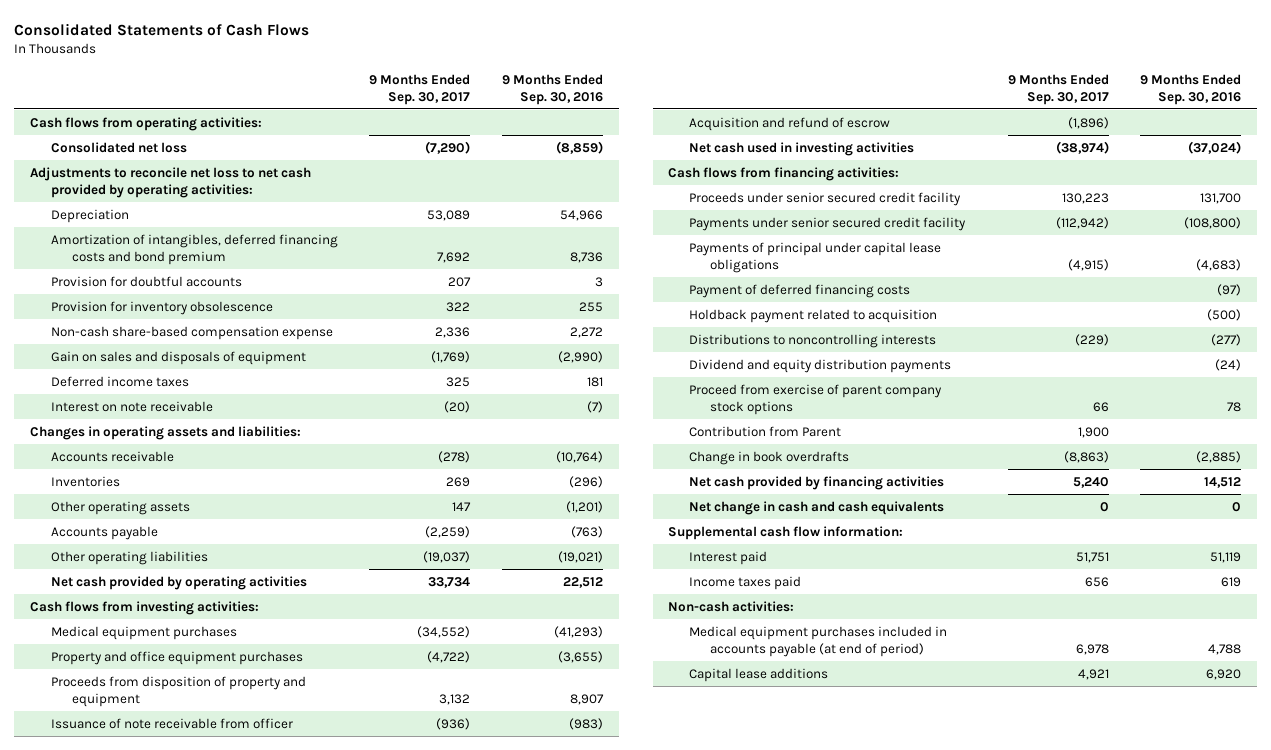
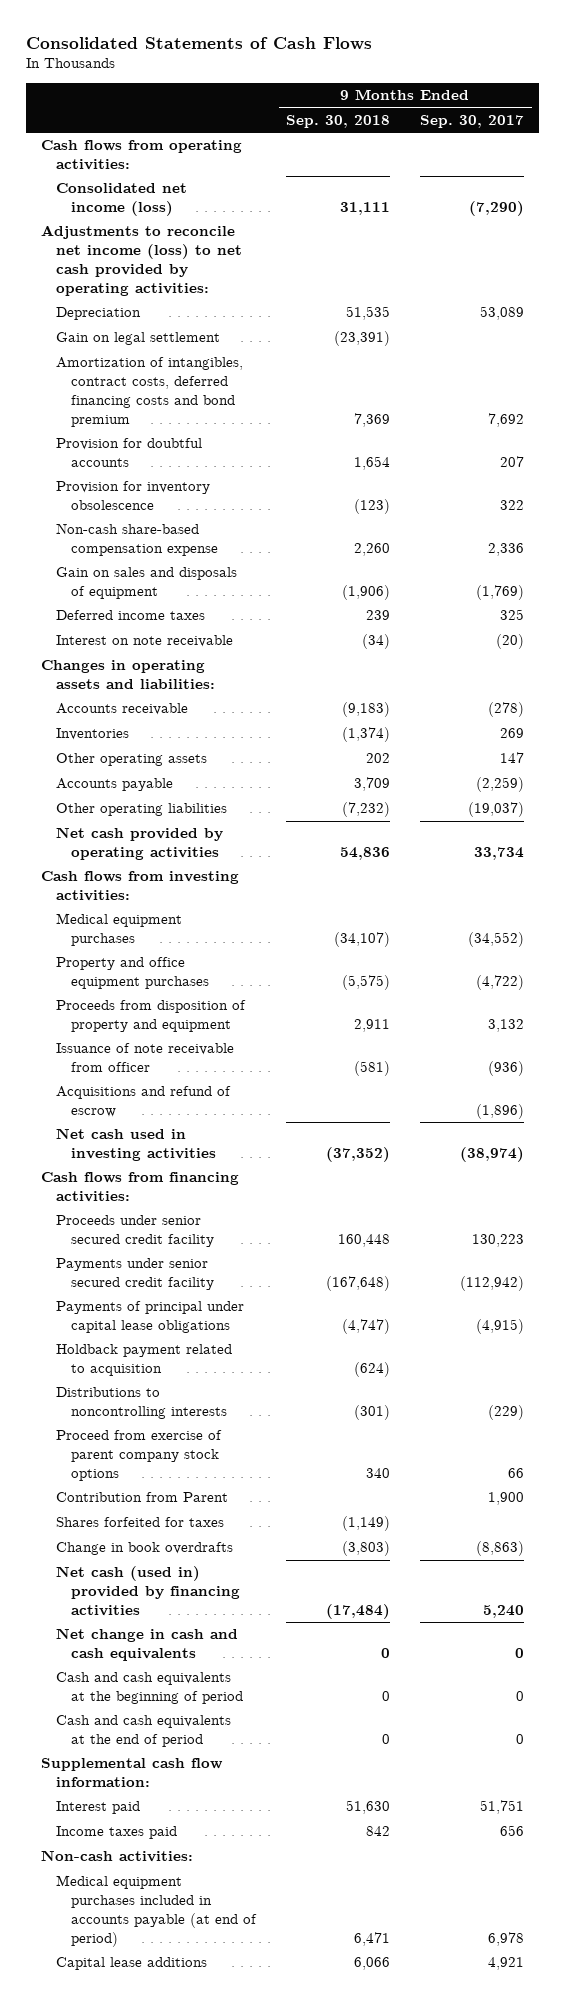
- | 9 Months Ended Sep. 30, 2017 | 9 Months Ended Sep. 30, 2016
+ | 9 Months Ended Sep. 30, 2018 | 9 Months Ended Sep. 30, 2017
- Consolidated net loss | (7,290) | (8,859)
- Adjustments to reconcile net loss to net cash provided by operating activities:
+ Consolidated net income (loss) | 31,111 | (7,290)
+ Adjustments to reconcile net income (loss) to net cash provided by operating activities:
- Amortization of intangibles, deferred financing costs and bond premium | 7,692 | 8,736
+ Gain on legal settlement | (23,391) |
+ Amortization of intangibles, contract costs, deferred financing costs and bond premium | 7,369 | 7,692
- Acquisition and refund of escrow | (1,896) |
+ Acquisitions and refund of escrow | | (1,896)
- Payment of deferred financing costs | | (97)
- Dividend and equity distribution payments | | (24)
+ Shares forfeited for taxes | (1,149) |
- Net cash provided by financing activities | 5,240 | 14,512
+ Net cash (used in) provided by financing activities | (17,484) | 5,240
+ Cash and cash equivalents at the beginning of period | 0 | 0
+ Cash and cash equivalents at the end of period | 0 | 0

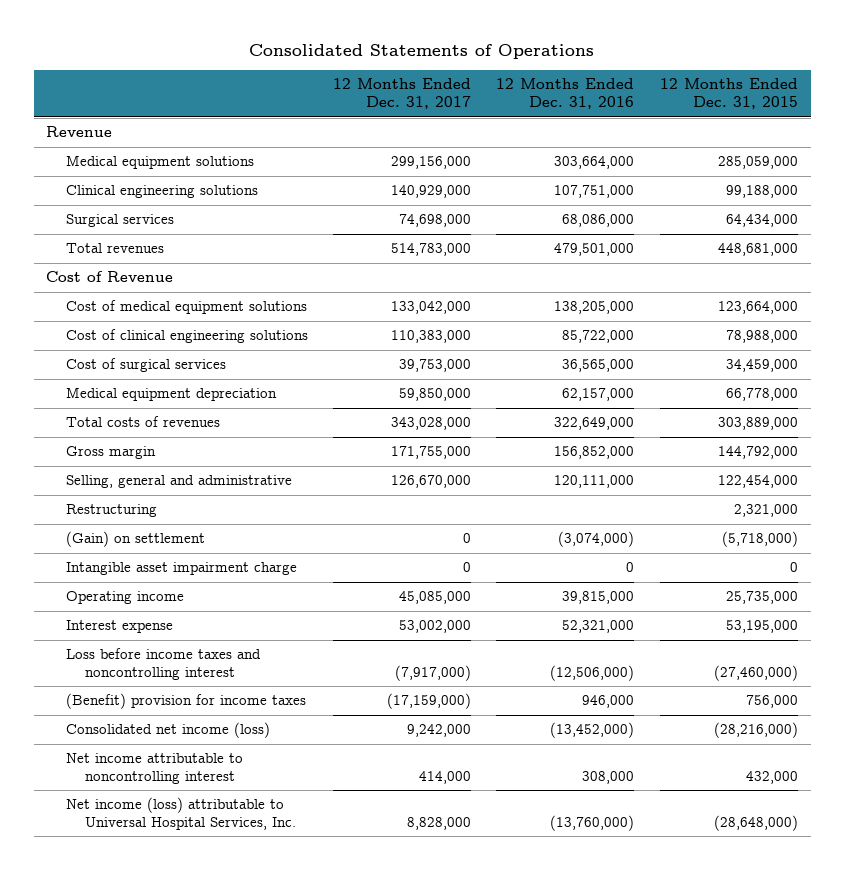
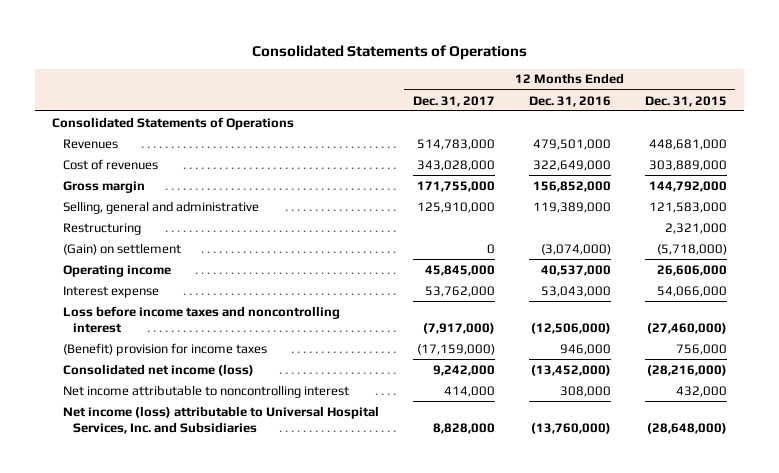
- Revenue
- Medical equipment solutions | 299,156,000 | 303,664,000 | 285,059,000
- Clinical engineering solutions | 140,929,000 | 107,751,000 | 99,188,000
- Surgical services | 74,698,000 | 68,086,000 | 64,434,000
- Total revenues | 514,783,000 | 479,501,000 | 448,681,000
- Cost of Revenue
- Cost of medical equipment solutions | 133,042,000 | 138,205,000 | 123,664,000
- Cost of clinical engineering solutions | 110,383,000 | 85,722,000 | 78,988,000
- Cost of surgical services | 39,753,000 | 36,565,000 | 34,459,000
- Medical equipment depreciation | 59,850,000 | 62,157,000 | 66,778,000
- Total costs of revenues | 343,028,000 | 322,649,000 | 303,889,000
+ Consolidated Statements of Operations
+ Revenues | 514,783,000 | 479,501,000 | 448,681,000
+ Cost of revenues | 343,028,000 | 322,649,000 | 303,889,000
- Selling, general and administrative | 126,670,000 | 120,111,000 | 122,454,000
+ Selling, general and administrative | 125,910,000 | 119,389,000 | 121,583,000
- Intangible asset impairment charge | 0 | 0 | 0
- Operating income | 45,085,000 | 39,815,000 | 25,735,000
- Interest expense | 53,002,000 | 52,321,000 | 53,195,000
+ Operating income | 45,845,000 | 40,537,000 | 26,606,000
+ Interest expense | 53,762,000 | 53,043,000 | 54,066,000
- Net income (loss) attributable to Universal Hospital Services, Inc. | 8,828,000 | (13,760,000) | (28,648,000)
+ Net income (loss) attributable to Universal Hospital Services, Inc. and Subsidiaries | 8,828,000 | (13,760,000) | (28,648,000)

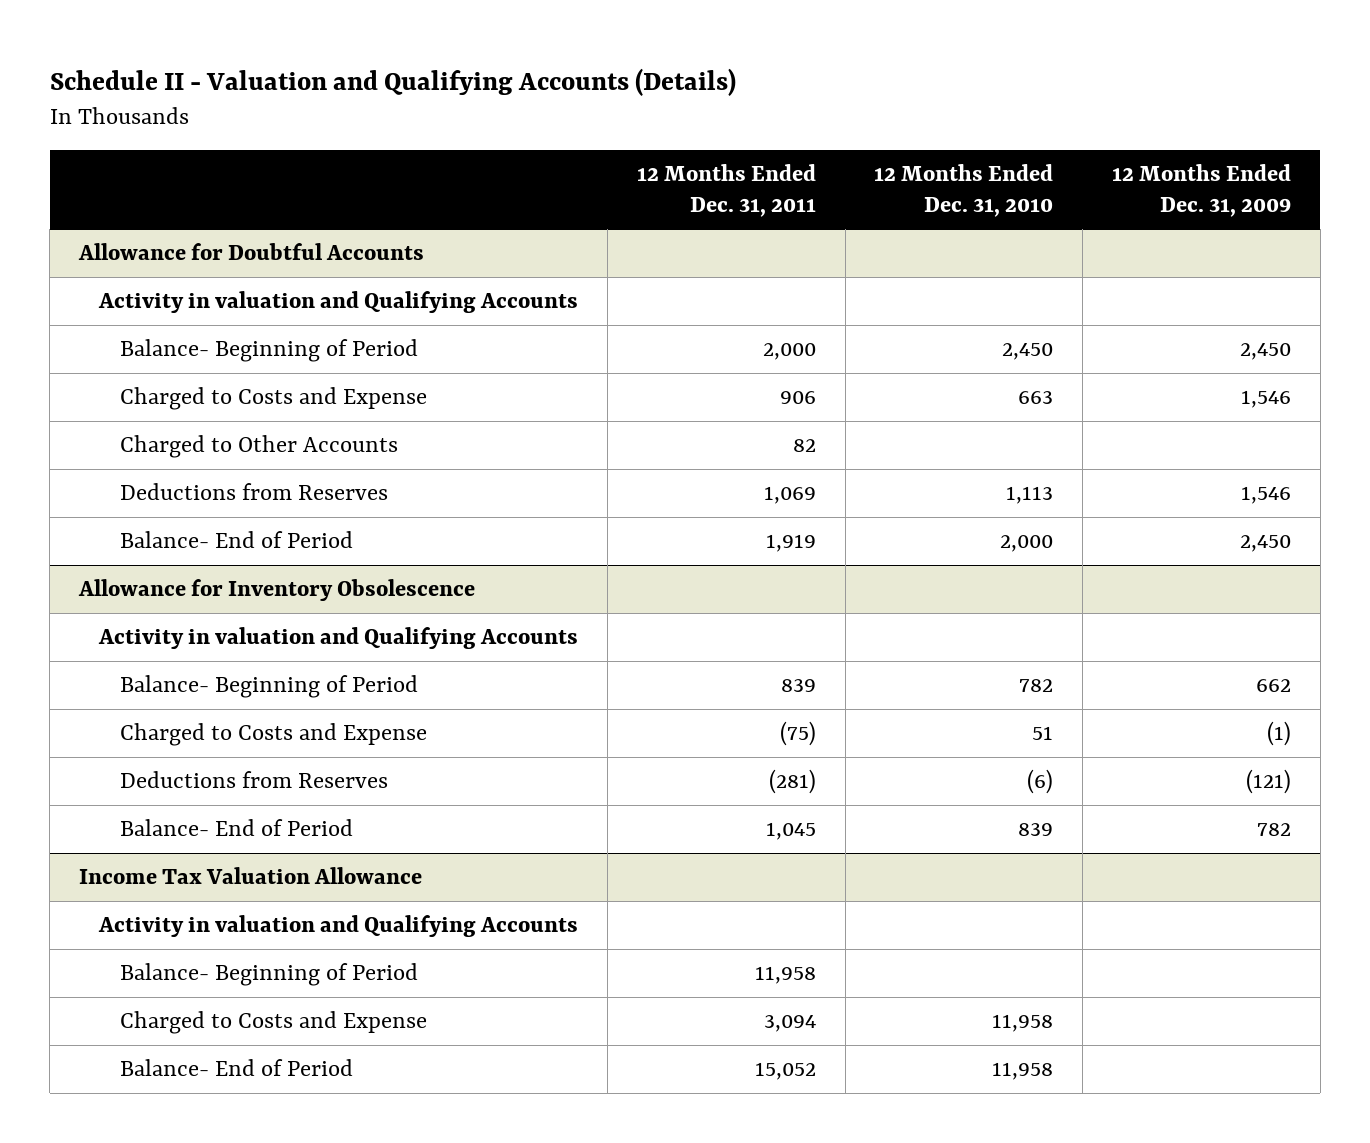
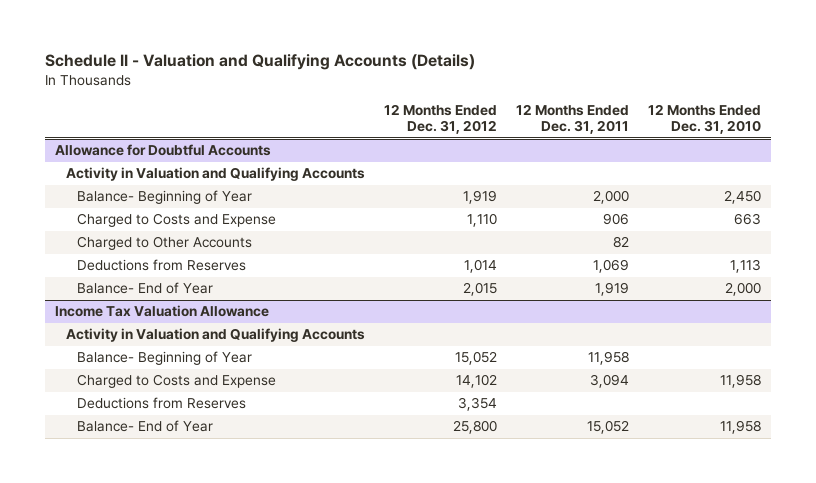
- | 12 Months Ended Dec. 31, 2011 | 12 Months Ended Dec. 31, 2010 | 12 Months Ended Dec. 31, 2009
+ | 12 Months Ended Dec. 31, 2012 | 12 Months Ended Dec. 31, 2011 | 12 Months Ended Dec. 31, 2010
@ Allowance for Doubtful Accounts
- Activity in valuation and Qualifying Accounts
- Balance- Beginning of Period | 2,000 | 2,450 | 2,450
+ Activity in Valuation and Qualifying Accounts
+ Balance- Beginning of Year | 1,919 | 2,000 | 2,450
- Balance- End of Period | 1,919 | 2,000 | 2,450
- Allowance for Inventory Obsolescence
- Activity in valuation and Qualifying Accounts
- Balance- Beginning of Period | 839 | 782 | 662
- Charged to Costs and Expense | (75) | 51 | (1)
- Deductions from Reserves | (281) | (6) | (121)
- Balance- End of Period | 1,045 | 839 | 782
@ Allowance for Doubtful Accounts
+ Balance- End of Year | 2,015 | 1,919 | 2,000
@ Income Tax Valuation Allowance
- Activity in valuation and Qualifying Accounts
- Balance- Beginning of Period | 11,958 | |
+ Activity in Valuation and Qualifying Accounts
+ Balance- Beginning of Year | 15,052 | 11,958 |
- Balance- End of Period | 15,052 | 11,958 |
+ Deductions from Reserves | 3,354 | |
+ Balance- End of Year | 25,800 | 15,052 | 11,958

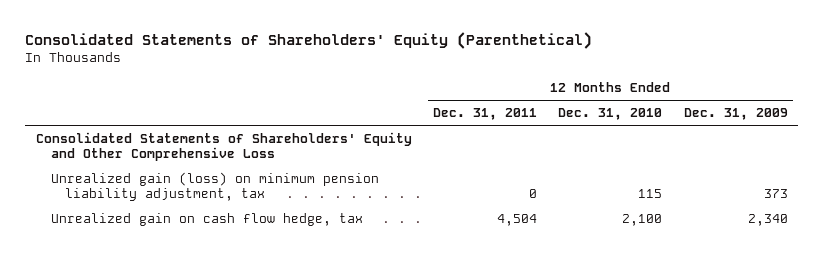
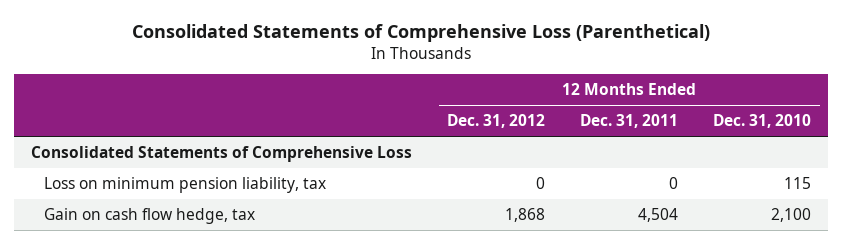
- Consolidated Statements of Shareholders' Equity (Parenthetical)
+ Consolidated Statements of Comprehensive Loss (Parenthetical)
- | 12 Months Ended Dec. 31, 2011 | 12 Months Ended Dec. 31, 2010 | 12 Months Ended Dec. 31, 2009
+ | 12 Months Ended Dec. 31, 2012 | 12 Months Ended Dec. 31, 2011 | 12 Months Ended Dec. 31, 2010
- Consolidated Statements of Shareholders' Equity and Other Comprehensive Loss
- Unrealized gain (loss) on minimum pension liability adjustment, tax | 0 | 115 | 373
- Unrealized gain on cash flow hedge, tax | 4,504 | 2,100 | 2,340
+ Consolidated Statements of Comprehensive Loss
+ Loss on minimum pension liability, tax | 0 | 0 | 115
+ Gain on cash flow hedge, tax | 1,868 | 4,504 | 2,100

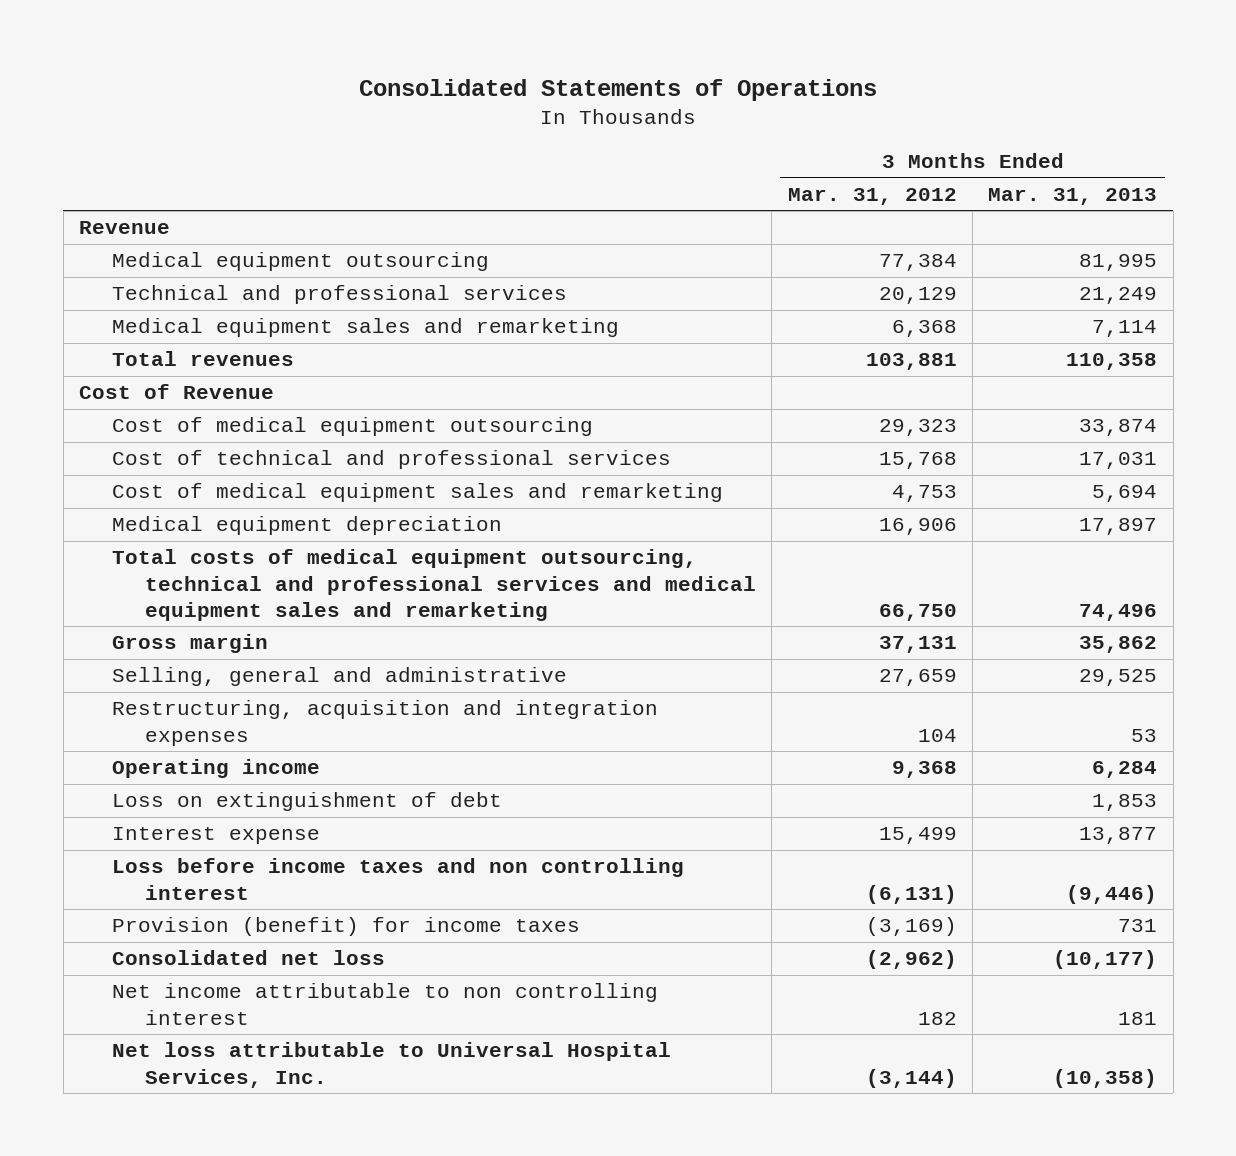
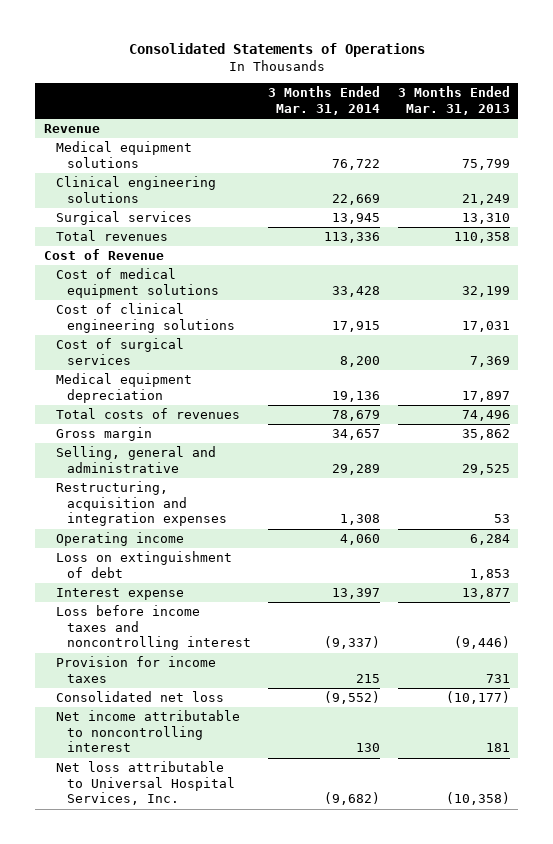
- | 3 Months Ended Mar. 31, 2012 | 3 Months Ended Mar. 31, 2013
+ | 3 Months Ended Mar. 31, 2014 | 3 Months Ended Mar. 31, 2013
- Medical equipment outsourcing | 77,384 | 81,995
- Technical and professional services | 20,129 | 21,249
- Medical equipment sales and remarketing | 6,368 | 7,114
+ Medical equipment solutions | 76,722 | 75,799
+ Clinical engineering solutions | 22,669 | 21,249
+ Surgical services | 13,945 | 13,310
- Cost of medical equipment outsourcing | 29,323 | 33,874
- Cost of technical and professional services | 15,768 | 17,031
- Cost of medical equipment sales and remarketing | 4,753 | 5,694
+ Cost of medical equipment solutions | 33,428 | 32,199
+ Cost of clinical engineering solutions | 17,915 | 17,031
+ Cost of surgical services | 8,200 | 7,369
- Total costs of medical equipment outsourcing, technical and professional services and medical equipment sales and remarketing | 66,750 | 74,496
+ Total costs of revenues | 78,679 | 74,496
- Loss before income taxes and non controlling interest | (6,131) | (9,446)
- Provision (benefit) for income taxes | (3,169) | 731
+ Loss before income taxes and noncontrolling interest | (9,337) | (9,446)
+ Provision for income taxes | 215 | 731
- Net income attributable to non controlling interest | 182 | 181
+ Net income attributable to noncontrolling interest | 130 | 181

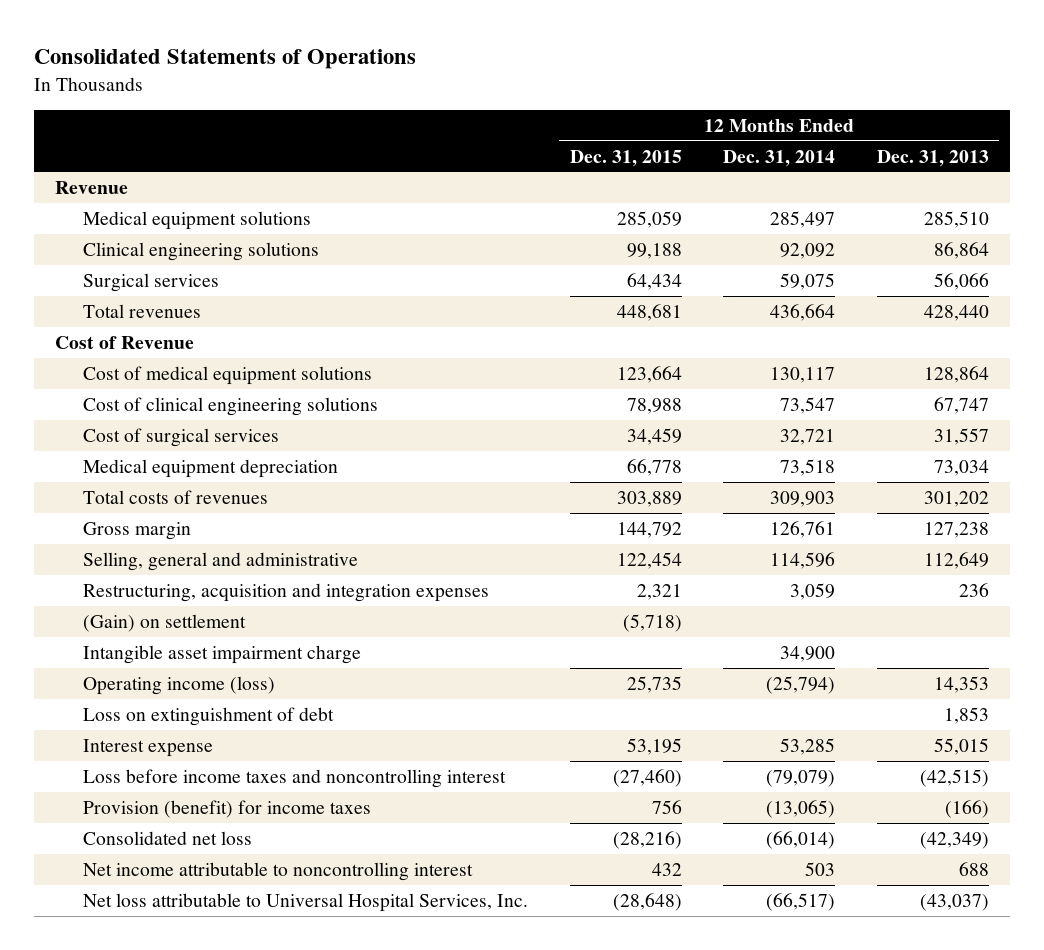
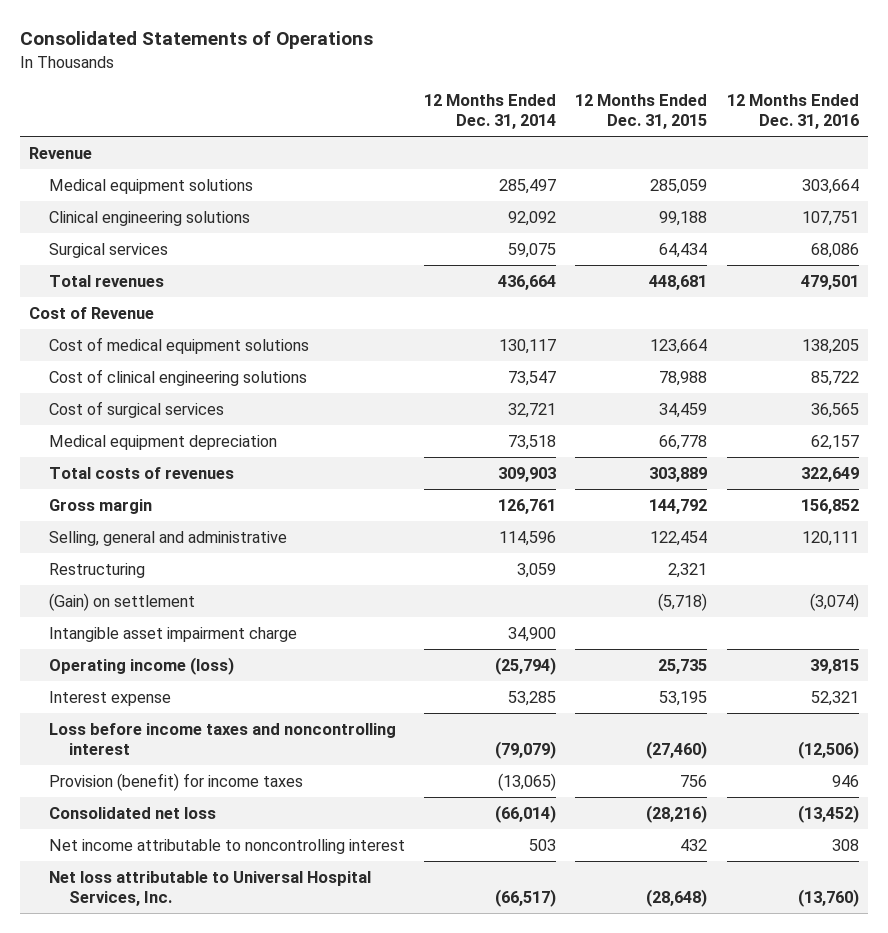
- | 12 Months Ended Dec. 31, 2015 | 12 Months Ended Dec. 31, 2014 | 12 Months Ended Dec. 31, 2013
+ | 12 Months Ended Dec. 31, 2014 | 12 Months Ended Dec. 31, 2015 | 12 Months Ended Dec. 31, 2016
- Restructuring, acquisition and integration expenses | 2,321 | 3,059 | 236
+ Restructuring | 3,059 | 2,321 |
- Loss on extinguishment of debt | | | 1,853

